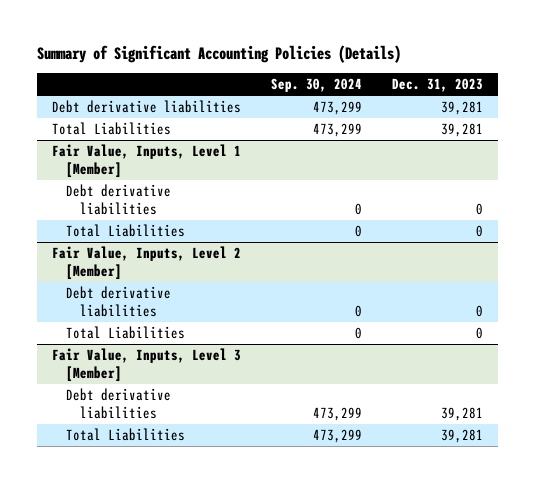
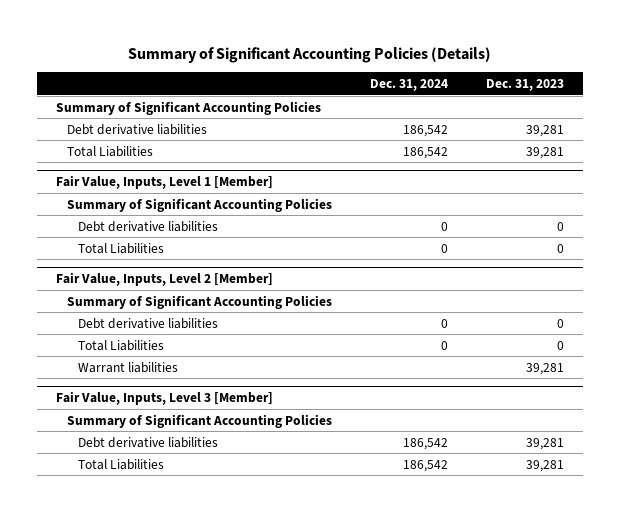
- | Sep. 30, 2024 | Dec. 31, 2023
+ | Dec. 31, 2024 | Dec. 31, 2023
+ Summary of Significant Accounting Policies
@ Fair Value, Inputs, Level 1 [Member]
+ Summary of Significant Accounting Policies
@ Fair Value, Inputs, Level 2 [Member]
+ Summary of Significant Accounting Policies
+ Warrant liabilities | | 39,281
@ Fair Value, Inputs, Level 3 [Member]
+ Summary of Significant Accounting Policies

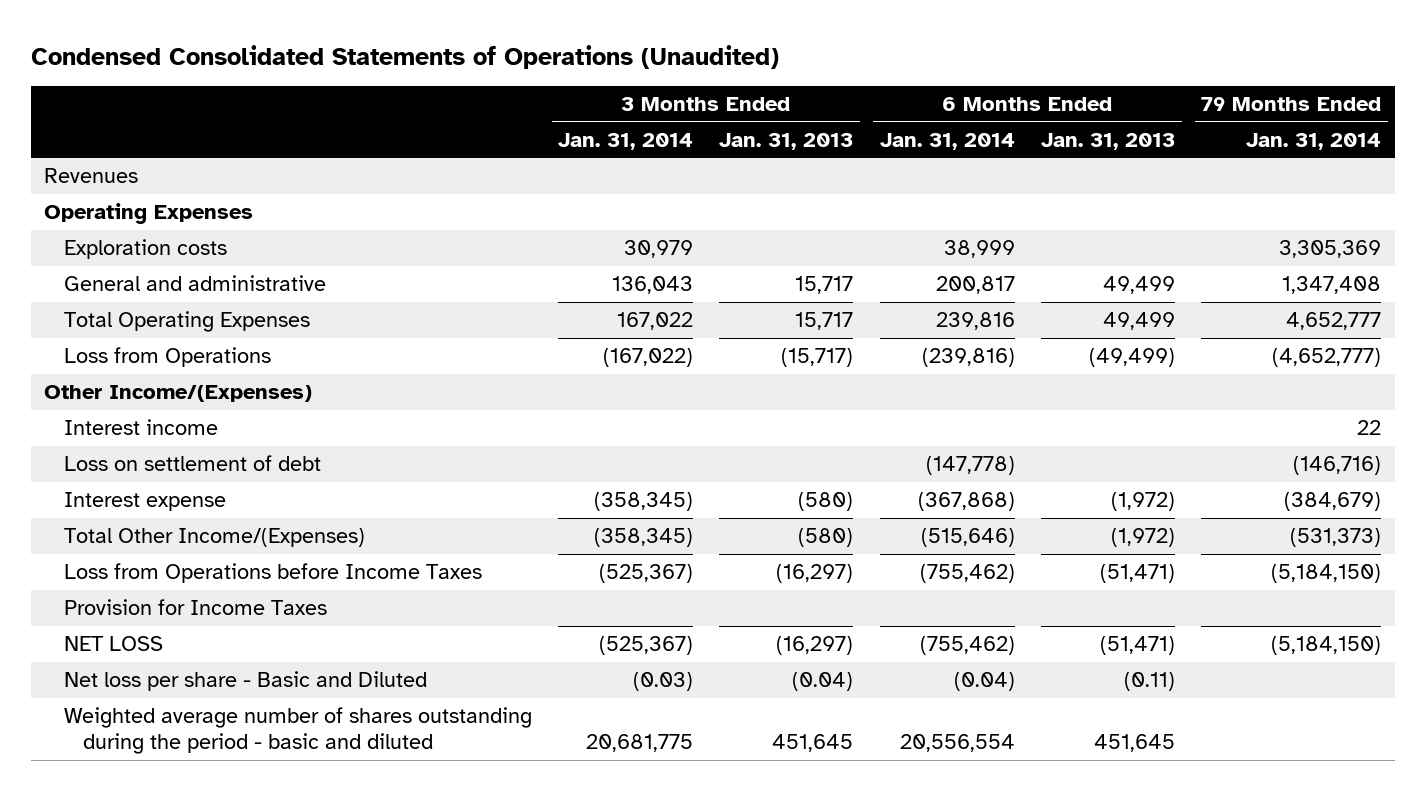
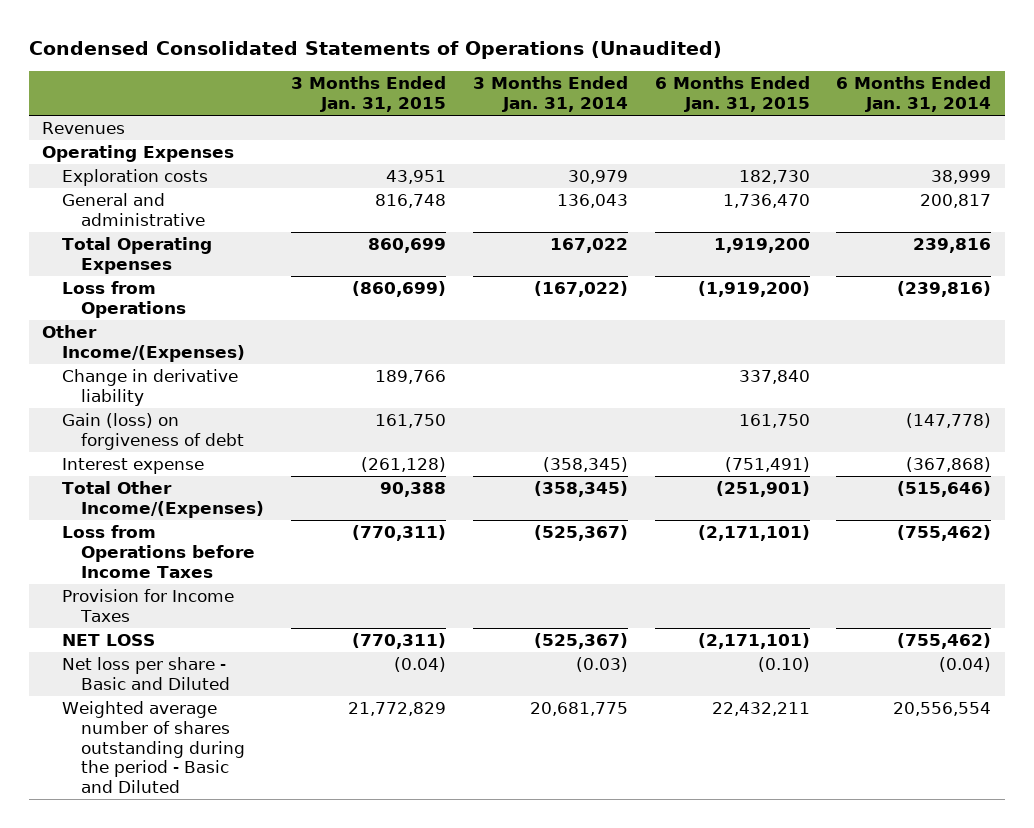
- | 3 Months Ended Jan. 31, 2014 | 3 Months Ended Jan. 31, 2013 | 6 Months Ended Jan. 31, 2014 | 6 Months Ended Jan. 31, 2013 | 79 Months Ended Jan. 31, 2014
+ | 3 Months Ended Jan. 31, 2015 | 3 Months Ended Jan. 31, 2014 | 6 Months Ended Jan. 31, 2015 | 6 Months Ended Jan. 31, 2014
- Interest income | | | | | 22
- Loss on settlement of debt | | | (147,778) | | (146,716)
+ Change in derivative liability | 189,766 | | 337,840 |
+ Gain (loss) on forgiveness of debt | 161,750 | | 161,750 | (147,778)
- Weighted average number of shares outstanding during the period - basic and diluted | 20,681,775 | 451,645 | 20,556,554 | 451,645 |
+ Weighted average number of shares outstanding during the period - Basic and Diluted | 21,772,829 | 20,681,775 | 22,432,211 | 20,556,554

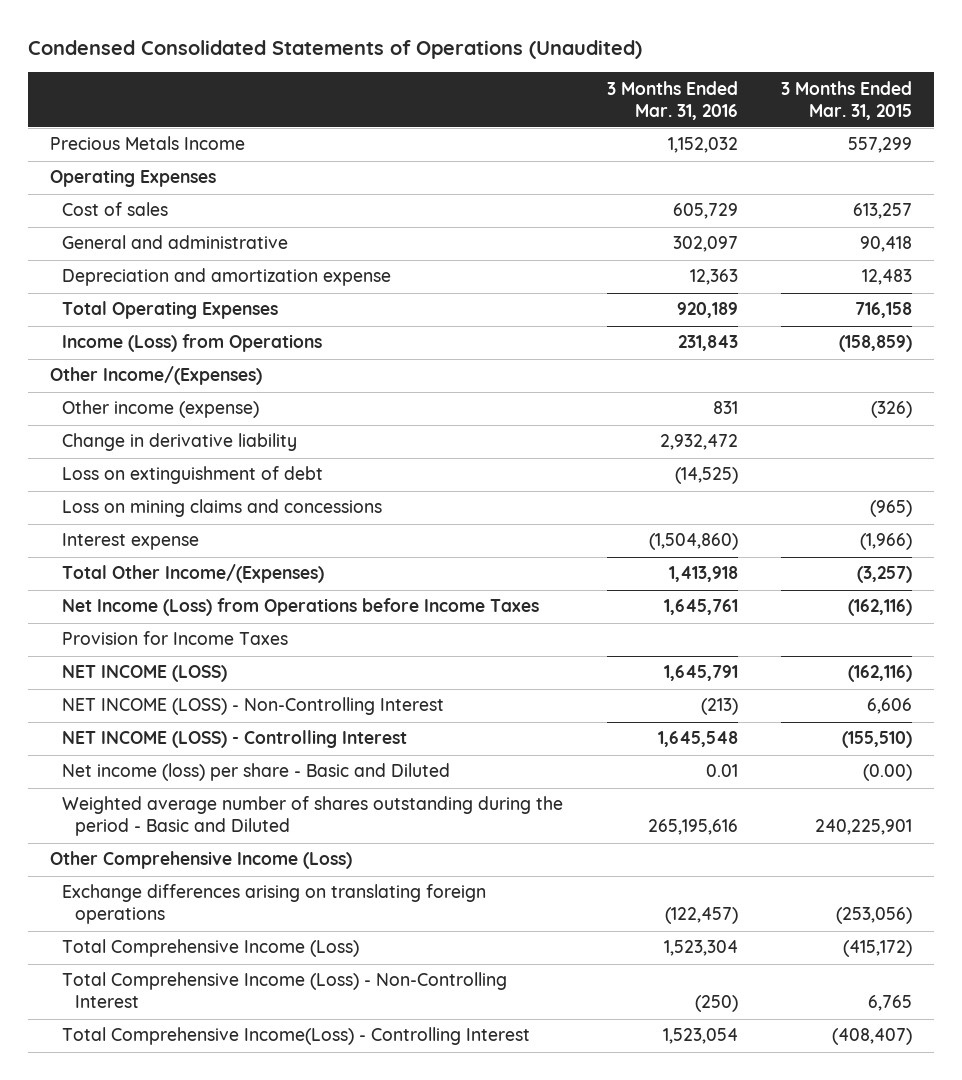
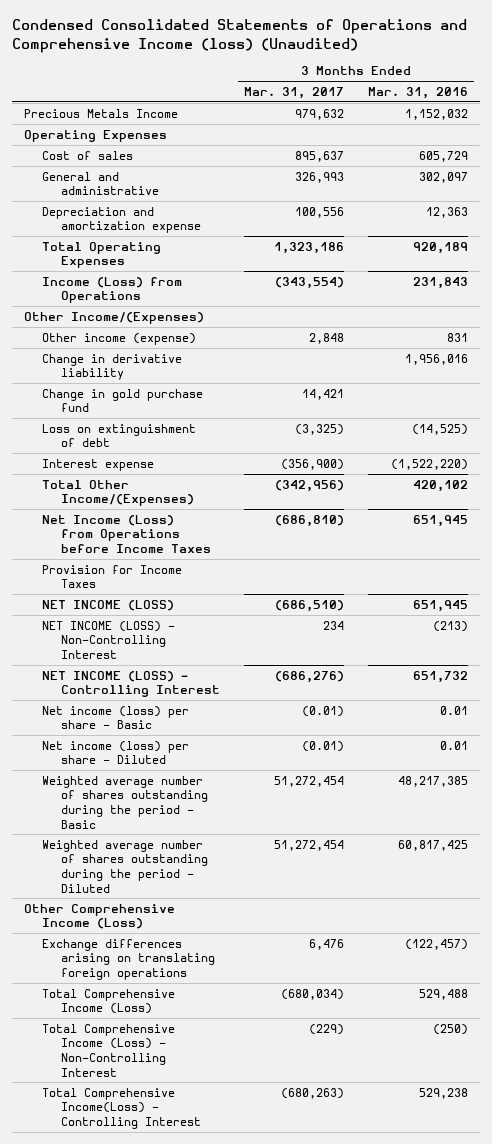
- Condensed Consolidated Statements of Operations (Unaudited)
+ Condensed Consolidated Statements of Operations and Comprehensive Income (loss) (Unaudited)
- | 3 Months Ended Mar. 31, 2016 | 3 Months Ended Mar. 31, 2015
+ | 3 Months Ended Mar. 31, 2017 | 3 Months Ended Mar. 31, 2016
- Change in derivative liability | 2,932,472 |
+ Change in derivative liability | | 1,956,016
+ Change in gold purchase fund | 14,421 |
- Loss on mining claims and concessions | | (965)
- Interest expense | (1,504,860) | (1,966)
- Total Other Income/(Expenses) | 1,413,918 | (3,257)
- Net Income (Loss) from Operations before Income Taxes | 1,645,761 | (162,116)
+ Interest expense | (356,900) | (1,522,220)
+ Total Other Income/(Expenses) | (342,956) | 420,102
+ Net Income (Loss) from Operations before Income Taxes | (686,810) | 651,945
- NET INCOME (LOSS) | 1,645,791 | (162,116)
+ NET INCOME (LOSS) | (686,510) | 651,945
- NET INCOME (LOSS) - Controlling Interest | 1,645,548 | (155,510)
- Net income (loss) per share - Basic and Diluted | 0.01 | (0.00)
- Weighted average number of shares outstanding during the period - Basic and Diluted | 265,195,616 | 240,225,901
+ NET INCOME (LOSS) - Controlling Interest | (686,276) | 651,732
+ Net income (loss) per share - Basic | (0.01) | 0.01
+ Net income (loss) per share - Diluted | (0.01) | 0.01
+ Weighted average number of shares outstanding during the period - Basic | 51,272,454 | 48,217,385
+ Weighted average number of shares outstanding during the period - Diluted | 51,272,454 | 60,817,425
- Total Comprehensive Income (Loss) | 1,523,304 | (415,172)
+ Total Comprehensive Income (Loss) | (680,034) | 529,488
- Total Comprehensive Income(Loss) - Controlling Interest | 1,523,054 | (408,407)
+ Total Comprehensive Income(Loss) - Controlling Interest | (680,263) | 529,238

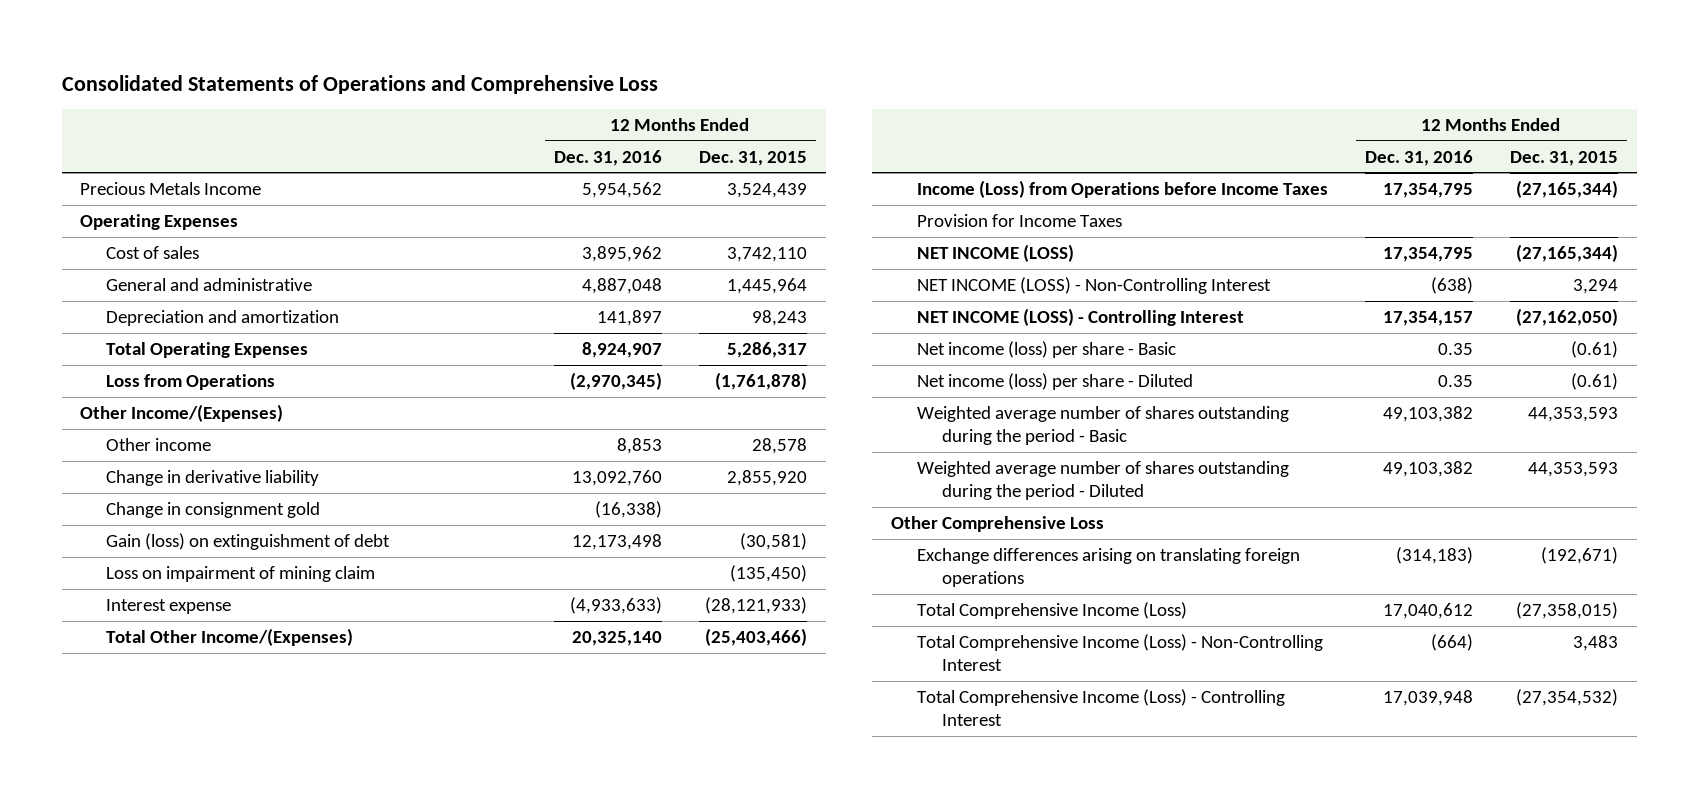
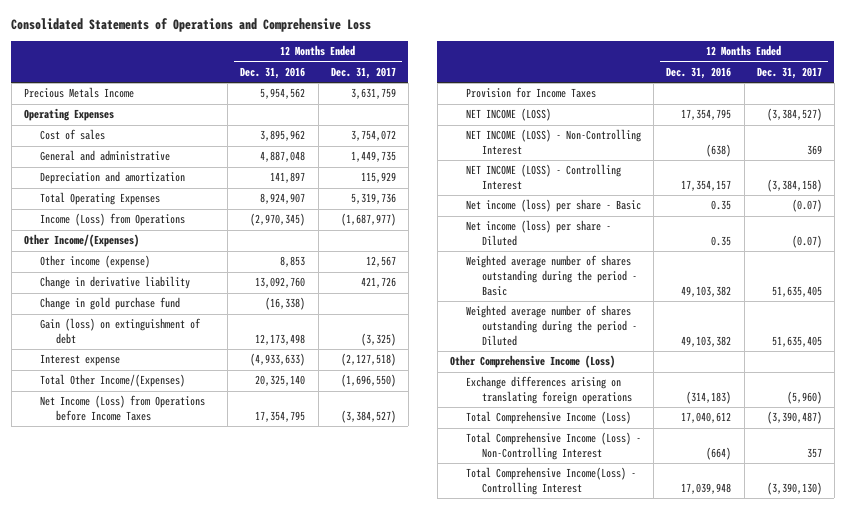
- | 12 Months Ended Dec. 31, 2016 | 12 Months Ended Dec. 31, 2015
+ | 12 Months Ended Dec. 31, 2016 | 12 Months Ended Dec. 31, 2017
- Loss from Operations | (2,970,345) | (1,761,878)
+ Income (Loss) from Operations | (2,970,345) | (1,687,977)
- Other income | 8,853 | 28,578
+ Other income (expense) | 8,853 | 12,567
- Change in consignment gold | (16,338) |
+ Change in gold purchase fund | (16,338) |
- Loss on impairment of mining claim | | (135,450)
- Income (Loss) from Operations before Income Taxes | 17,354,795 | (27,165,344)
+ Net Income (Loss) from Operations before Income Taxes | 17,354,795 | (3,384,527)
- Other Comprehensive Loss
+ Other Comprehensive Income (Loss)
- Total Comprehensive Income (Loss) - Controlling Interest | 17,039,948 | (27,354,532)
+ Total Comprehensive Income(Loss) - Controlling Interest | 17,039,948 | (3,390,130)

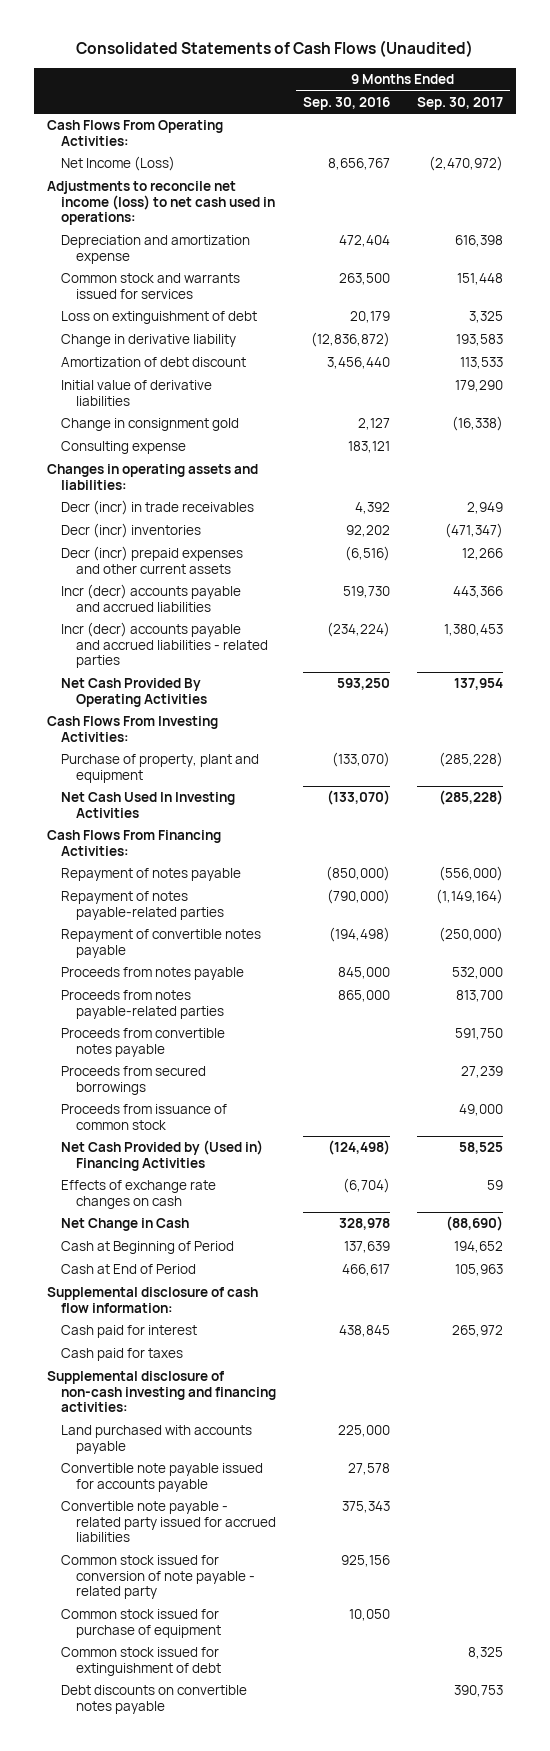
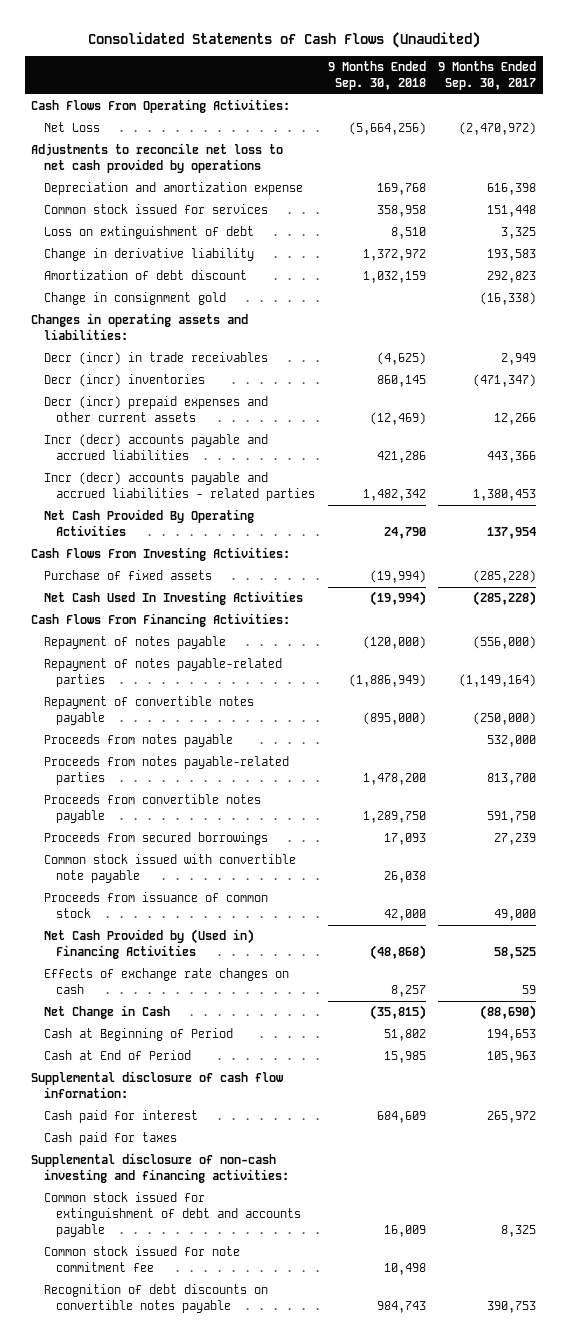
- | 9 Months Ended Sep. 30, 2016 | 9 Months Ended Sep. 30, 2017
+ | 9 Months Ended Sep. 30, 2018 | 9 Months Ended Sep. 30, 2017
- Net Income (Loss) | 8,656,767 | (2,470,972)
- Adjustments to reconcile net income (loss) to net cash used in operations:
+ Net Loss | (5,664,256) | (2,470,972)
+ Adjustments to reconcile net loss to net cash provided by operations
- Common stock and warrants issued for services | 263,500 | 151,448
+ Common stock issued for services | 358,958 | 151,448
- Amortization of debt discount | 3,456,440 | 113,533
- Initial value of derivative liabilities | | 179,290
+ Amortization of debt discount | 1,032,159 | 292,823
- Consulting expense | 183,121 |
- Purchase of property, plant and equipment | (133,070) | (285,228)
+ Purchase of fixed assets | (19,994) | (285,228)
+ Common stock issued with convertible note payable | 26,038 |
- Cash at Beginning of Period | 137,639 | 194,652
+ Cash at Beginning of Period | 51,802 | 194,653
- Land purchased with accounts payable | 225,000 |
- Convertible note payable issued for accounts payable | 27,578 |
- Convertible note payable - related party issued for accrued liabilities | 375,343 |
- Common stock issued for conversion of note payable - related party | 925,156 |
- Common stock issued for purchase of equipment | 10,050 |
- Common stock issued for extinguishment of debt | | 8,325
- Debt discounts on convertible notes payable | | 390,753
+ Common stock issued for extinguishment of debt and accounts payable | 16,009 | 8,325
+ Common stock issued for note commitment fee | 10,498 |
+ Recognition of debt discounts on convertible notes payable | 984,743 | 390,753

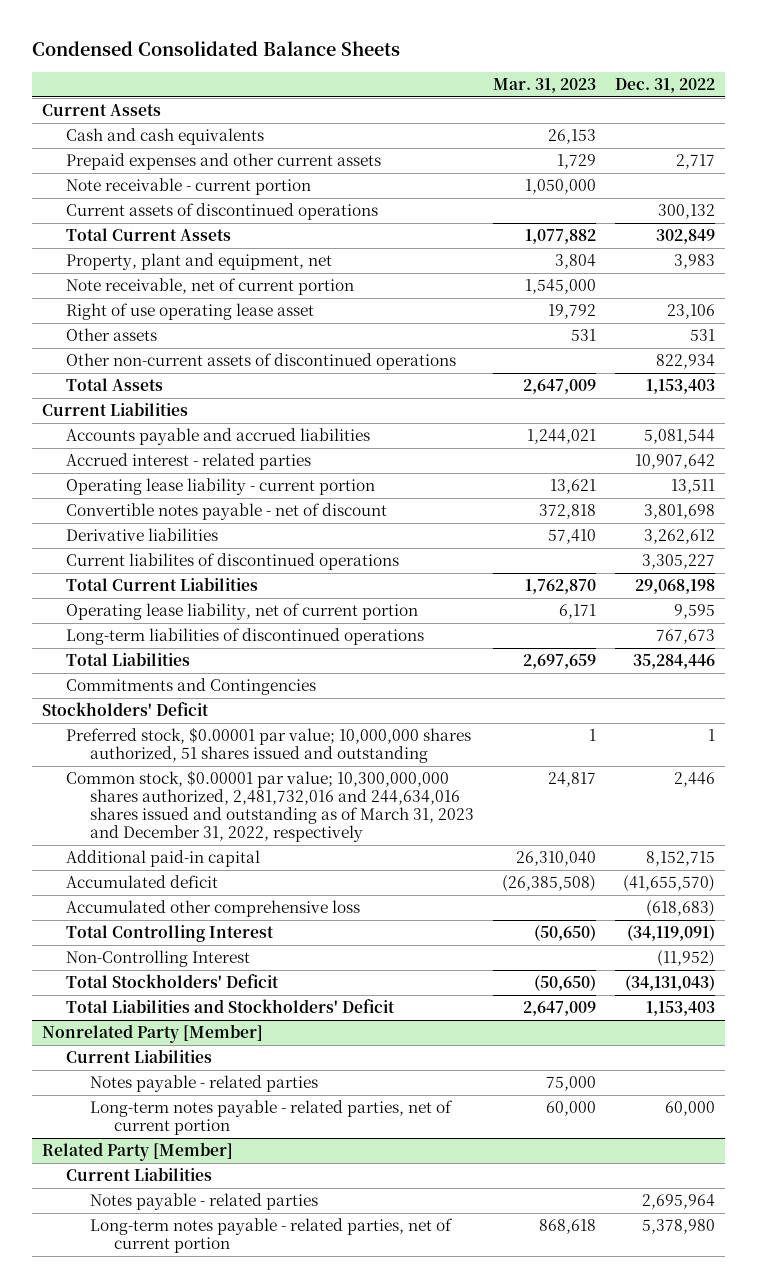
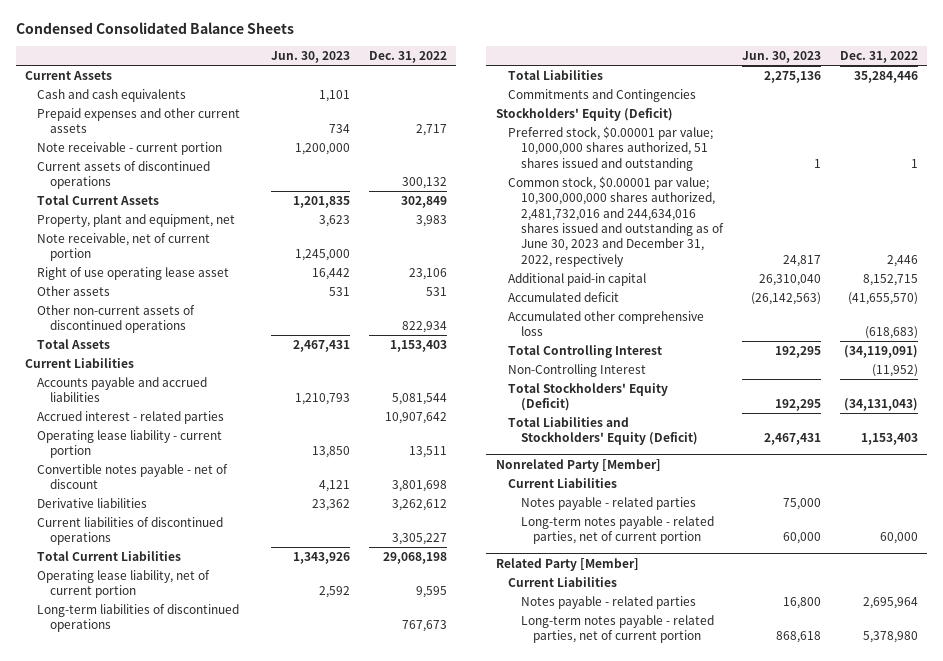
- | Mar. 31, 2023 | Dec. 31, 2022
+ | Jun. 30, 2023 | Dec. 31, 2022
- Current liabilites of discontinued operations | | 3,305,227
+ Current liabilities of discontinued operations | | 3,305,227
- Stockholders' Deficit
+ Stockholders' Equity (Deficit)
- Common stock, $0.00001 par value; 10,300,000,000 shares authorized, 2,481,732,016 and 244,634,016 shares issued and outstanding as of March 31, 2023 and December 31, 2022, respectively | 24,817 | 2,446
+ Common stock, $0.00001 par value; 10,300,000,000 shares authorized, 2,481,732,016 and 244,634,016 shares issued and outstanding as of June 30, 2023 and December 31, 2022, respectively | 24,817 | 2,446
- Total Stockholders' Deficit | (50,650) | (34,131,043)
- Total Liabilities and Stockholders' Deficit | 2,647,009 | 1,153,403
+ Total Stockholders' Equity (Deficit) | 192,295 | (34,131,043)
+ Total Liabilities and Stockholders' Equity (Deficit) | 2,467,431 | 1,153,403

